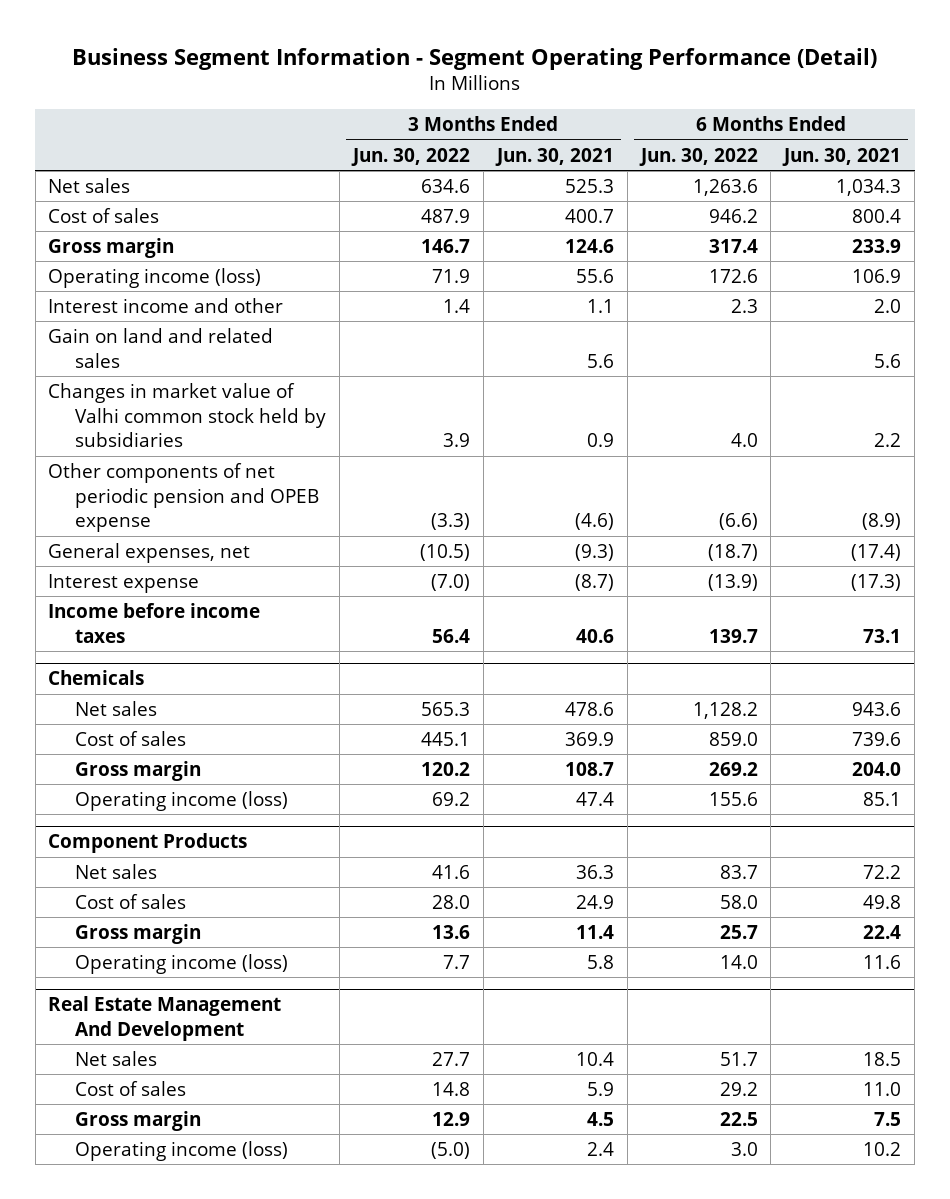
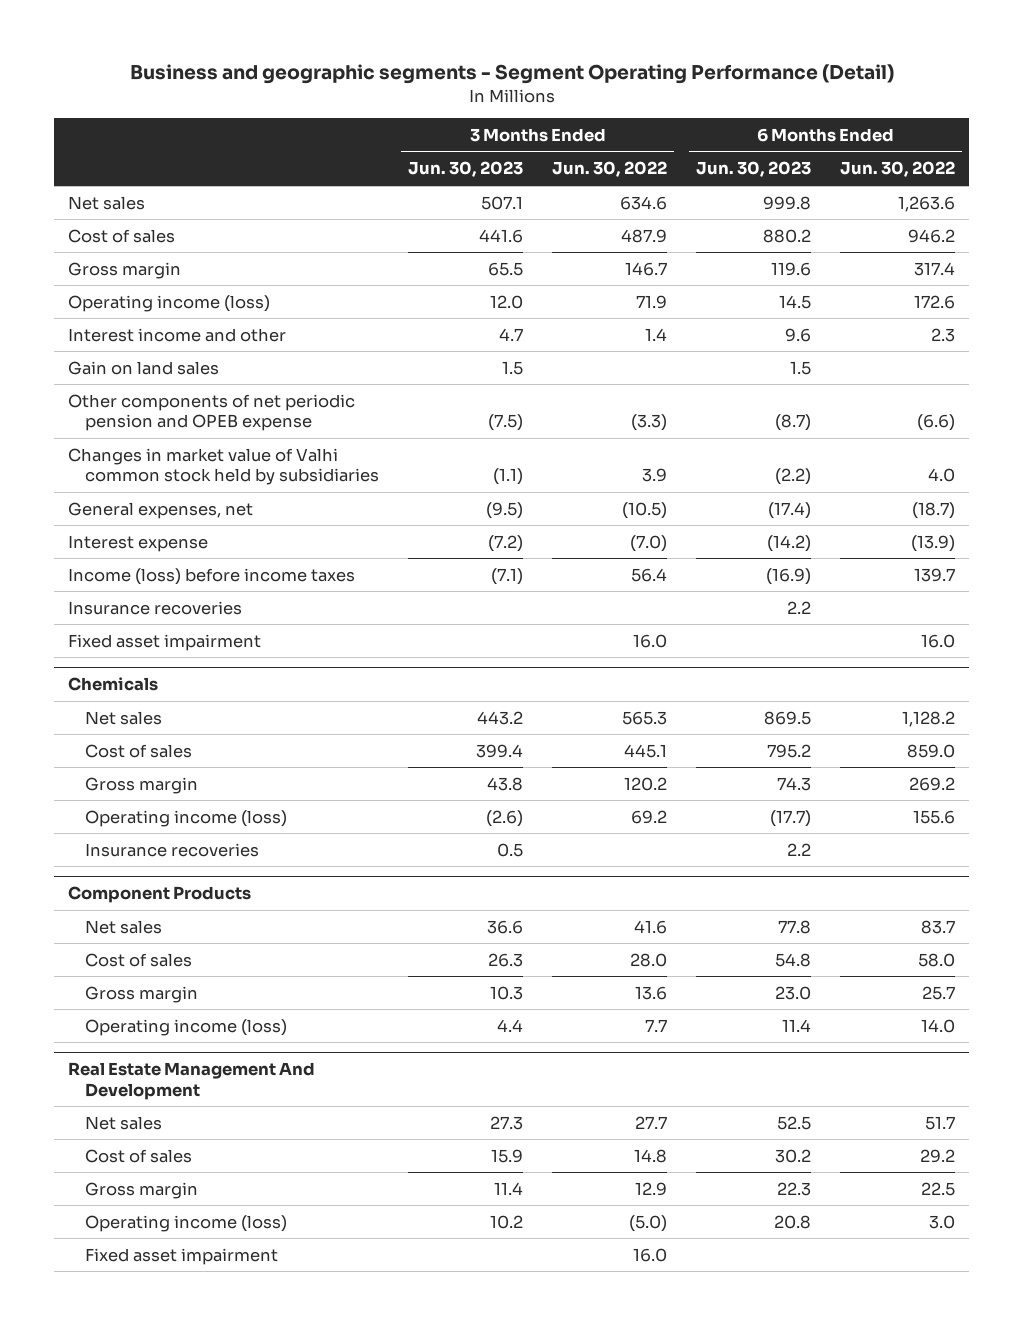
- Business Segment Information - Segment Operating Performance (Detail)
+ Business and geographic segments - Segment Operating Performance (Detail)
- | 3 Months Ended Jun. 30, 2022 | 3 Months Ended Jun. 30, 2021 | 6 Months Ended Jun. 30, 2022 | 6 Months Ended Jun. 30, 2021
+ | 3 Months Ended Jun. 30, 2023 | 3 Months Ended Jun. 30, 2022 | 6 Months Ended Jun. 30, 2023 | 6 Months Ended Jun. 30, 2022
- Gain on land and related sales | | 5.6 | | 5.6
+ Gain on land sales | 1.5 | | 1.5 |
moved down: Changes in market value of Valhi common stock held by subsidiaries | (1.1) | 3.9 | (2.2) | 4.0
- Income before income taxes | 56.4 | 40.6 | 139.7 | 73.1
+ Income (loss) before income taxes | (7.1) | 56.4 | (16.9) | 139.7
+ Insurance recoveries | | | 2.2 |
+ Fixed asset impairment | | 16.0 | | 16.0
@ Chemicals
+ Insurance recoveries | 0.5 | | 2.2 |
@ Real Estate Management And Development
+ Fixed asset impairment | | 16.0 | |

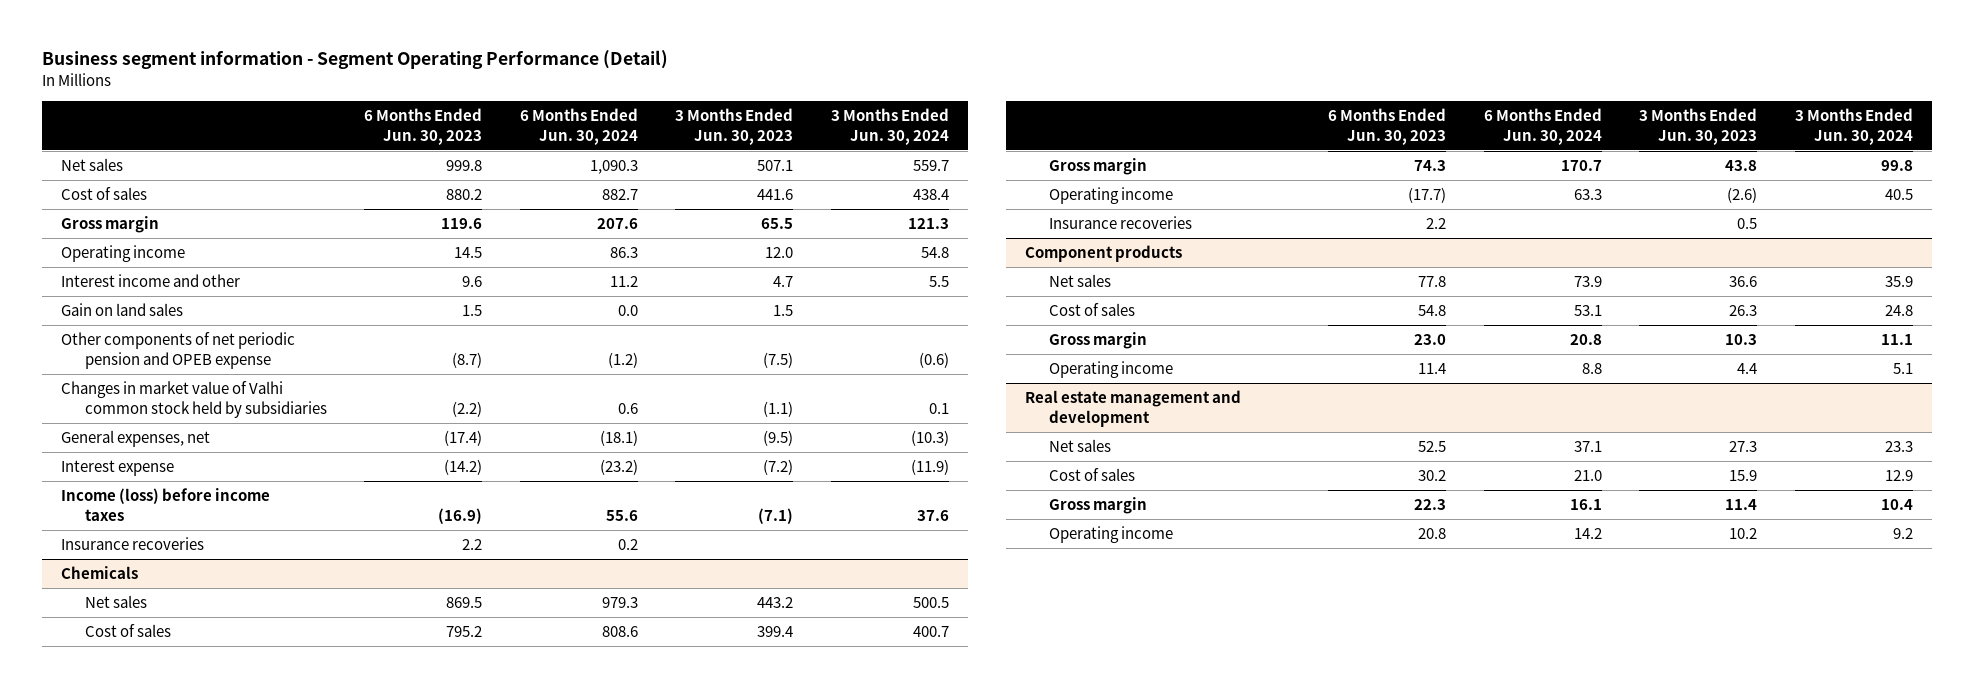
- Business and geographic segments - Segment Operating Performance (Detail)
+ Business segment information - Segment Operating Performance (Detail)
- | 3 Months Ended Jun. 30, 2023 | 3 Months Ended Jun. 30, 2022 | 6 Months Ended Jun. 30, 2023 | 6 Months Ended Jun. 30, 2022
+ | 6 Months Ended Jun. 30, 2023 | 6 Months Ended Jun. 30, 2024 | 3 Months Ended Jun. 30, 2023 | 3 Months Ended Jun. 30, 2024
- Operating income (loss) | 12.0 | 71.9 | 14.5 | 172.6
+ Operating income | 14.5 | 86.3 | 12.0 | 54.8
- Fixed asset impairment | | 16.0 | | 16.0
@ Chemicals
- Operating income (loss) | (2.6) | 69.2 | (17.7) | 155.6
+ Operating income | (17.7) | 63.3 | (2.6) | 40.5
- Component Products
+ Component products
- Operating income (loss) | 4.4 | 7.7 | 11.4 | 14.0
- Real Estate Management And Development
+ Operating income | 11.4 | 8.8 | 4.4 | 5.1
+ Real estate management and development
- Operating income (loss) | 10.2 | (5.0) | 20.8 | 3.0
- Fixed asset impairment | | 16.0 | |
+ Operating income | 20.8 | 14.2 | 10.2 | 9.2

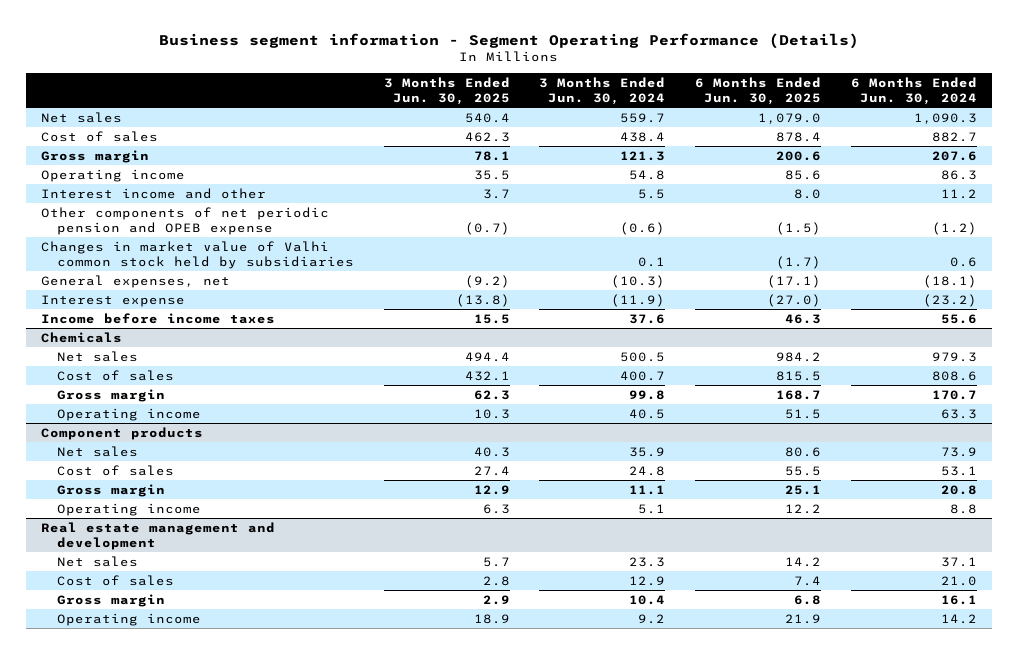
- Business segment information - Segment Operating Performance (Detail)
+ Business segment information - Segment Operating Performance (Details)
- | 6 Months Ended Jun. 30, 2023 | 6 Months Ended Jun. 30, 2024 | 3 Months Ended Jun. 30, 2023 | 3 Months Ended Jun. 30, 2024
+ | 3 Months Ended Jun. 30, 2025 | 3 Months Ended Jun. 30, 2024 | 6 Months Ended Jun. 30, 2025 | 6 Months Ended Jun. 30, 2024
- Gain on land sales | 1.5 | 0.0 | 1.5 |
- Income (loss) before income taxes | (16.9) | 55.6 | (7.1) | 37.6
- Insurance recoveries | 2.2 | 0.2 | |
+ Income before income taxes | 15.5 | 37.6 | 46.3 | 55.6
@ Chemicals
- Insurance recoveries | 2.2 | | 0.5 |

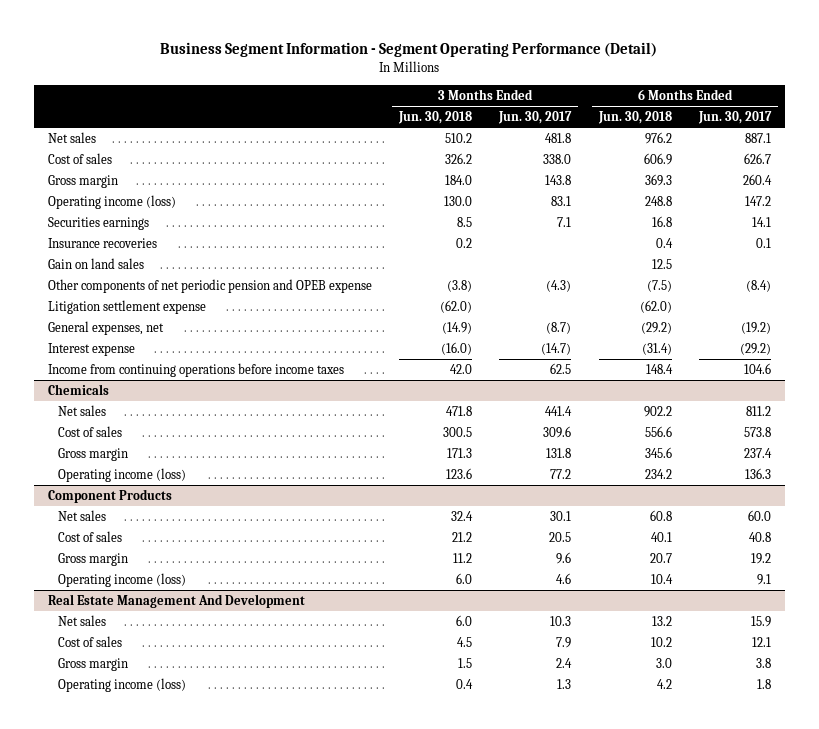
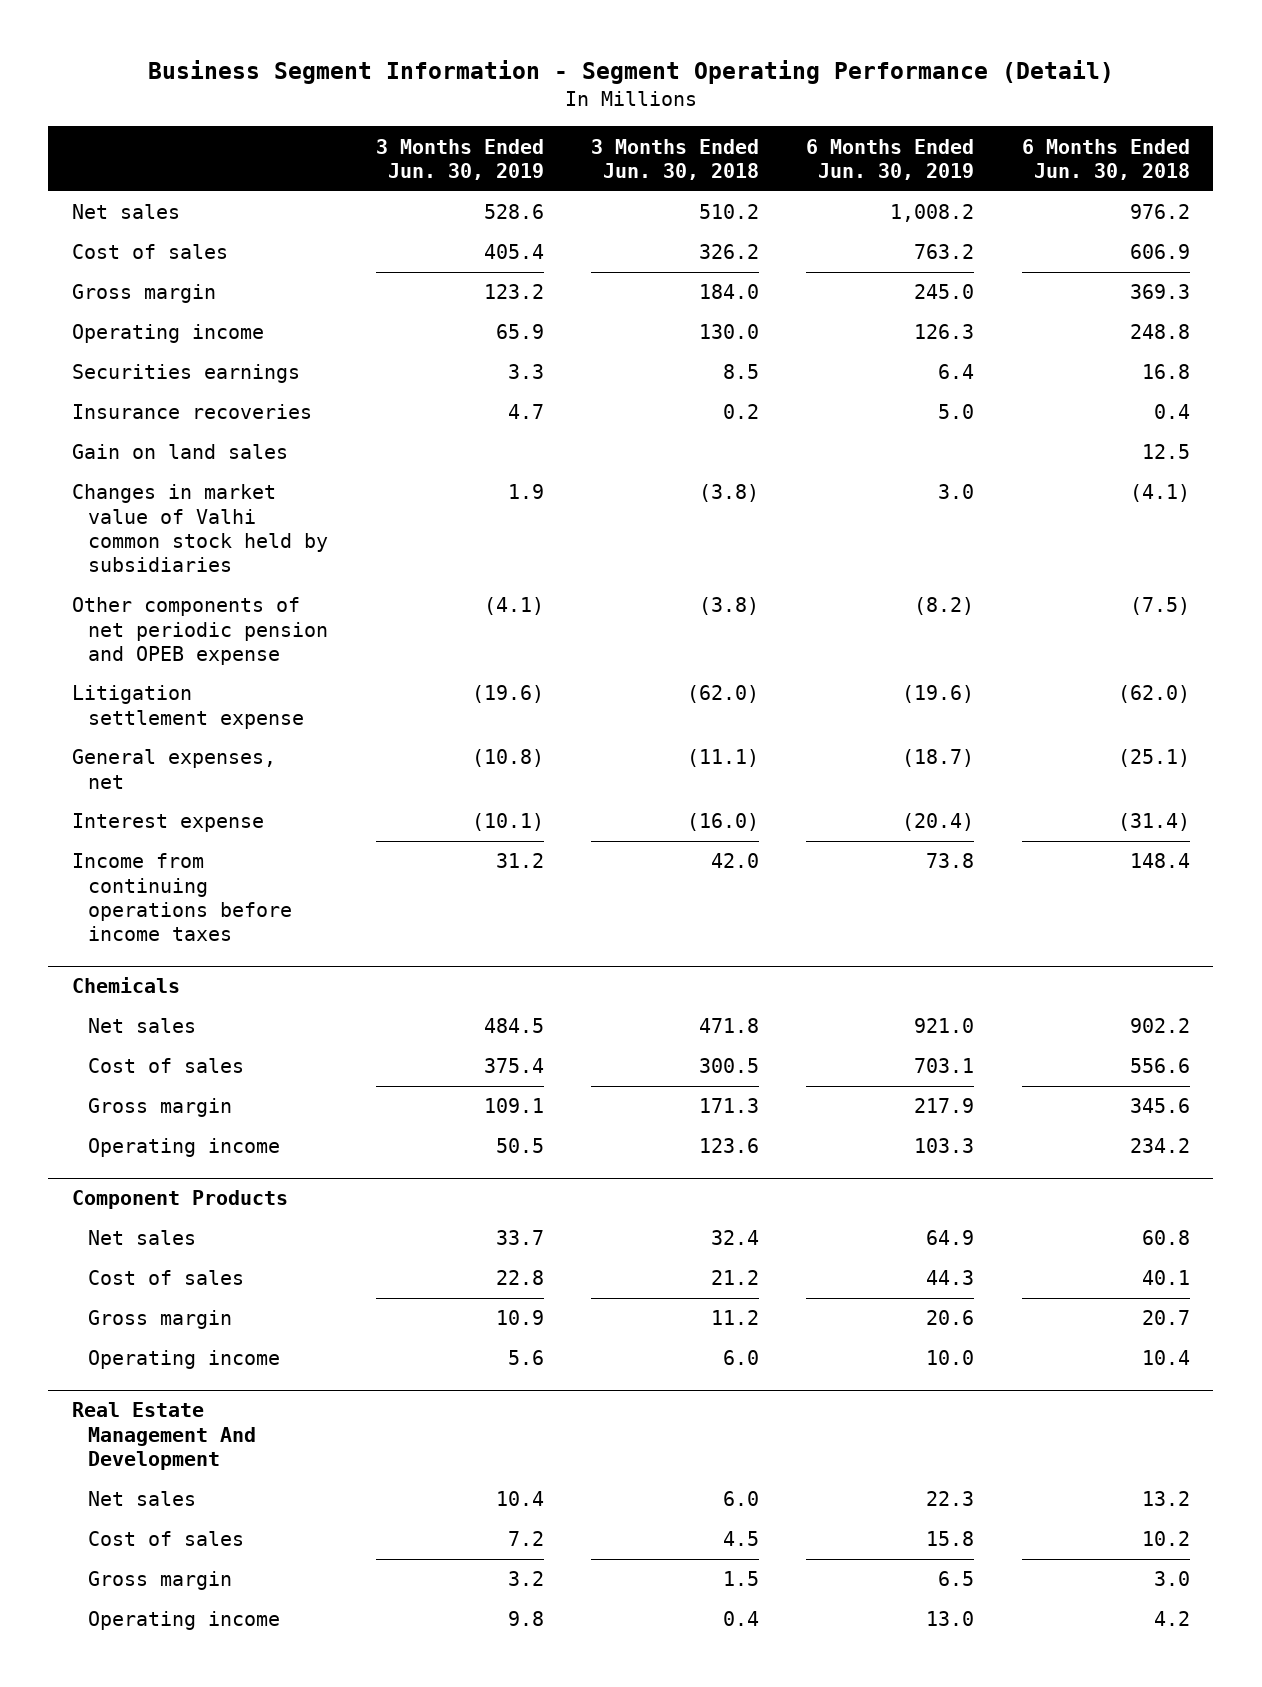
- | 3 Months Ended Jun. 30, 2018 | 3 Months Ended Jun. 30, 2017 | 6 Months Ended Jun. 30, 2018 | 6 Months Ended Jun. 30, 2017
+ | 3 Months Ended Jun. 30, 2019 | 3 Months Ended Jun. 30, 2018 | 6 Months Ended Jun. 30, 2019 | 6 Months Ended Jun. 30, 2018
- Operating income (loss) | 130.0 | 83.1 | 248.8 | 147.2
+ Operating income | 65.9 | 130.0 | 126.3 | 248.8
+ Changes in market value of Valhi common stock held by subsidiaries | 1.9 | (3.8) | 3.0 | (4.1)
- General expenses, net | (14.9) | (8.7) | (29.2) | (19.2)
+ General expenses, net | (10.8) | (11.1) | (18.7) | (25.1)
@ Chemicals
- Operating income (loss) | 123.6 | 77.2 | 234.2 | 136.3
+ Operating income | 50.5 | 123.6 | 103.3 | 234.2
@ Component Products
- Operating income (loss) | 6.0 | 4.6 | 10.4 | 9.1
+ Operating income | 5.6 | 6.0 | 10.0 | 10.4
@ Real Estate Management And Development
- Operating income (loss) | 0.4 | 1.3 | 4.2 | 1.8
+ Operating income | 9.8 | 0.4 | 13.0 | 4.2

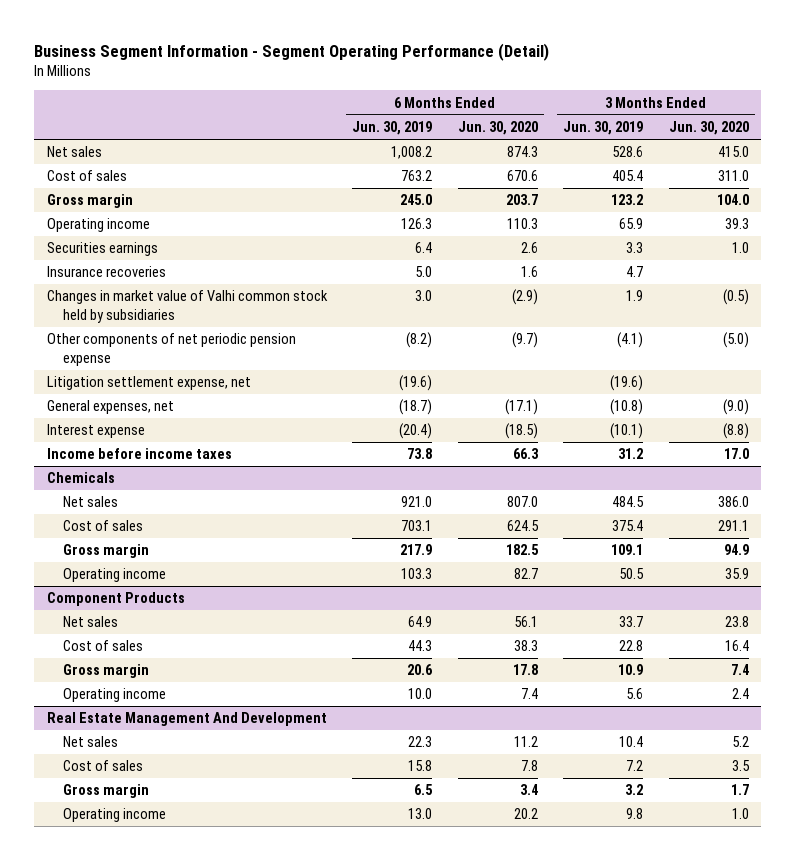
- | 3 Months Ended Jun. 30, 2019 | 3 Months Ended Jun. 30, 2018 | 6 Months Ended Jun. 30, 2019 | 6 Months Ended Jun. 30, 2018
+ | 6 Months Ended Jun. 30, 2019 | 6 Months Ended Jun. 30, 2020 | 3 Months Ended Jun. 30, 2019 | 3 Months Ended Jun. 30, 2020
- Gain on land sales | | | | 12.5
- Other components of net periodic pension and OPEB expense | (4.1) | (3.8) | (8.2) | (7.5)
- Litigation settlement expense | (19.6) | (62.0) | (19.6) | (62.0)
+ Other components of net periodic pension expense | (8.2) | (9.7) | (4.1) | (5.0)
+ Litigation settlement expense, net | (19.6) | | (19.6) |
- Income from continuing operations before income taxes | 31.2 | 42.0 | 73.8 | 148.4
+ Income before income taxes | 73.8 | 66.3 | 31.2 | 17.0

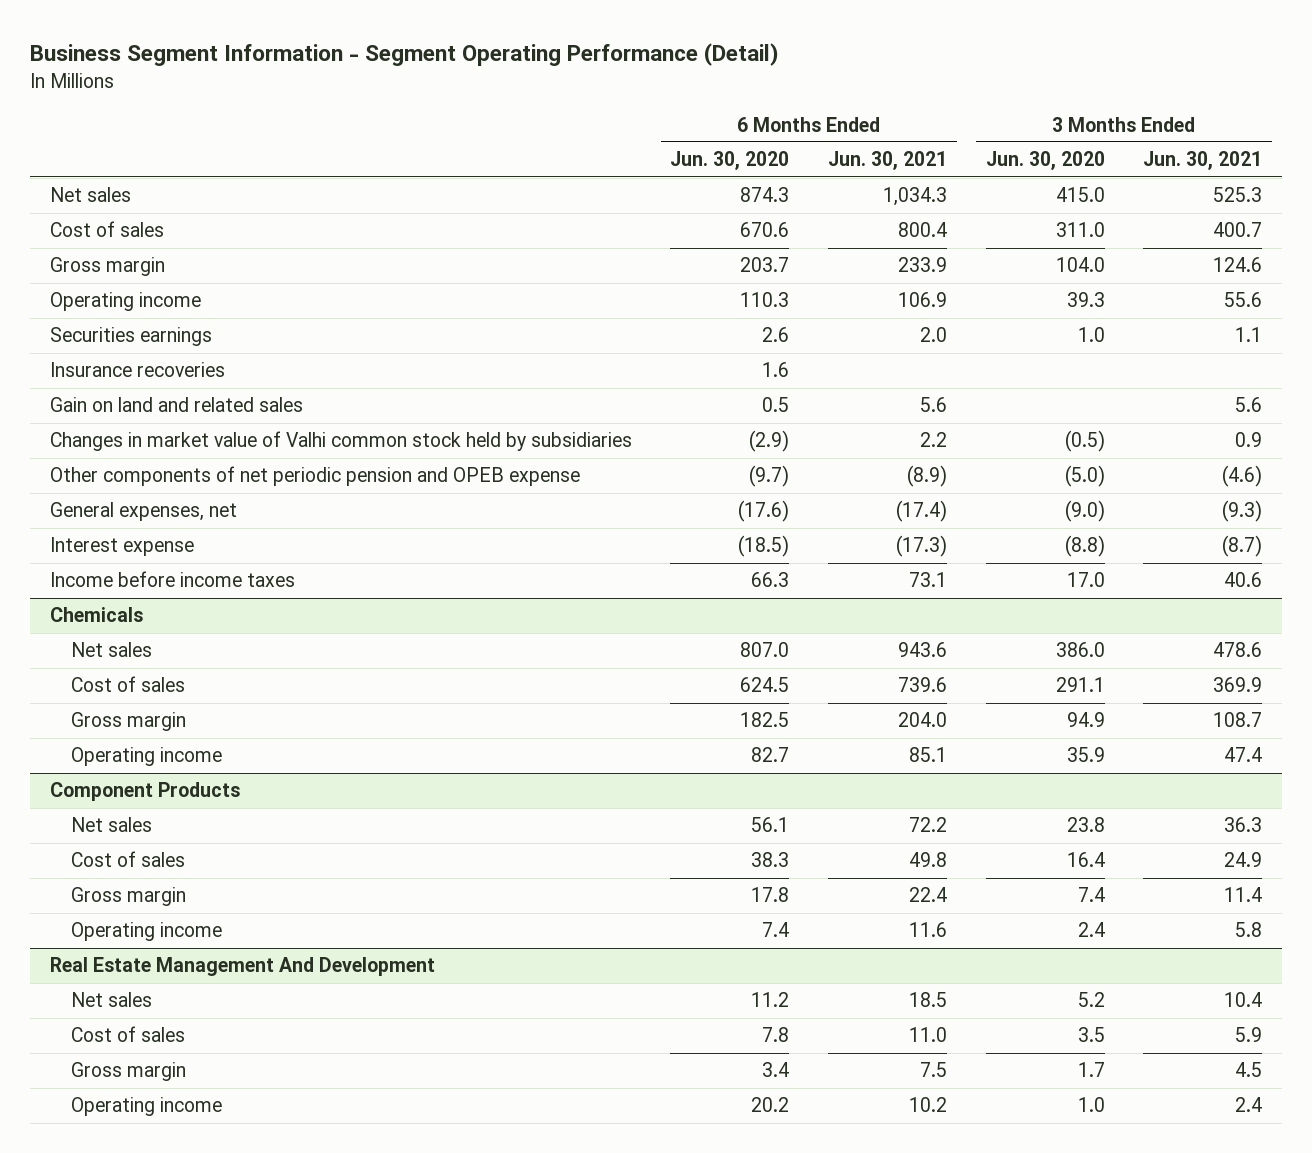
- | 6 Months Ended Jun. 30, 2019 | 6 Months Ended Jun. 30, 2020 | 3 Months Ended Jun. 30, 2019 | 3 Months Ended Jun. 30, 2020
+ | 6 Months Ended Jun. 30, 2020 | 6 Months Ended Jun. 30, 2021 | 3 Months Ended Jun. 30, 2020 | 3 Months Ended Jun. 30, 2021
+ Gain on land and related sales | 0.5 | 5.6 | | 5.6
- Other components of net periodic pension expense | (8.2) | (9.7) | (4.1) | (5.0)
- Litigation settlement expense, net | (19.6) | | (19.6) |
- General expenses, net | (18.7) | (17.1) | (10.8) | (9.0)
+ Other components of net periodic pension and OPEB expense | (9.7) | (8.9) | (5.0) | (4.6)
+ General expenses, net | (17.6) | (17.4) | (9.0) | (9.3)

